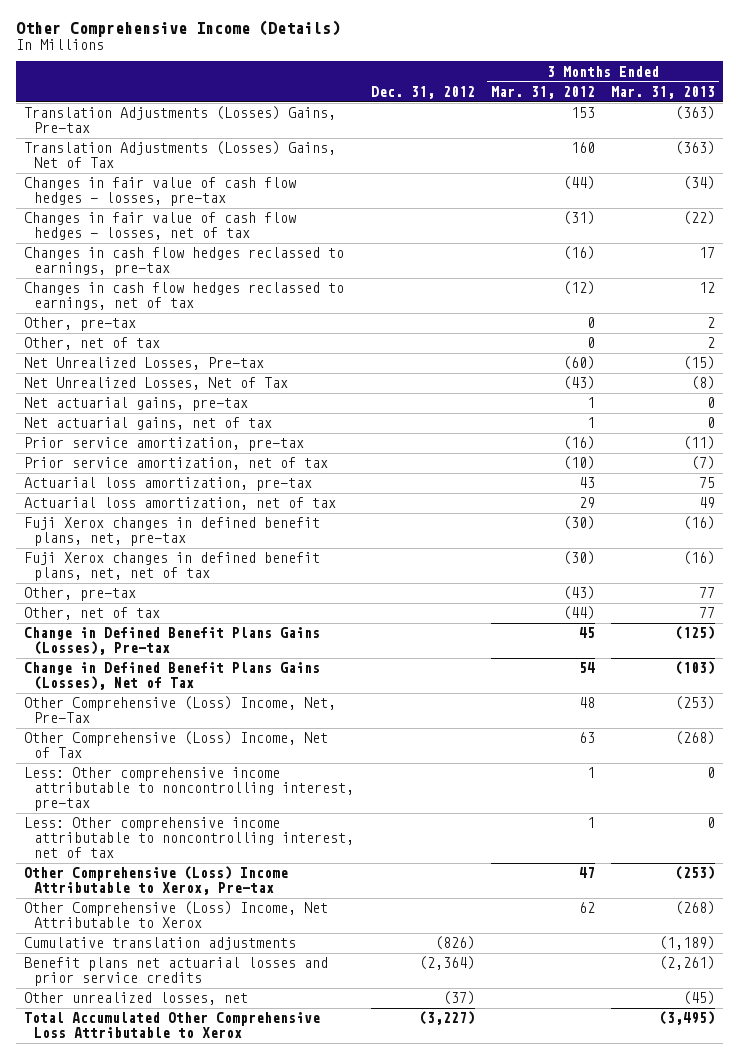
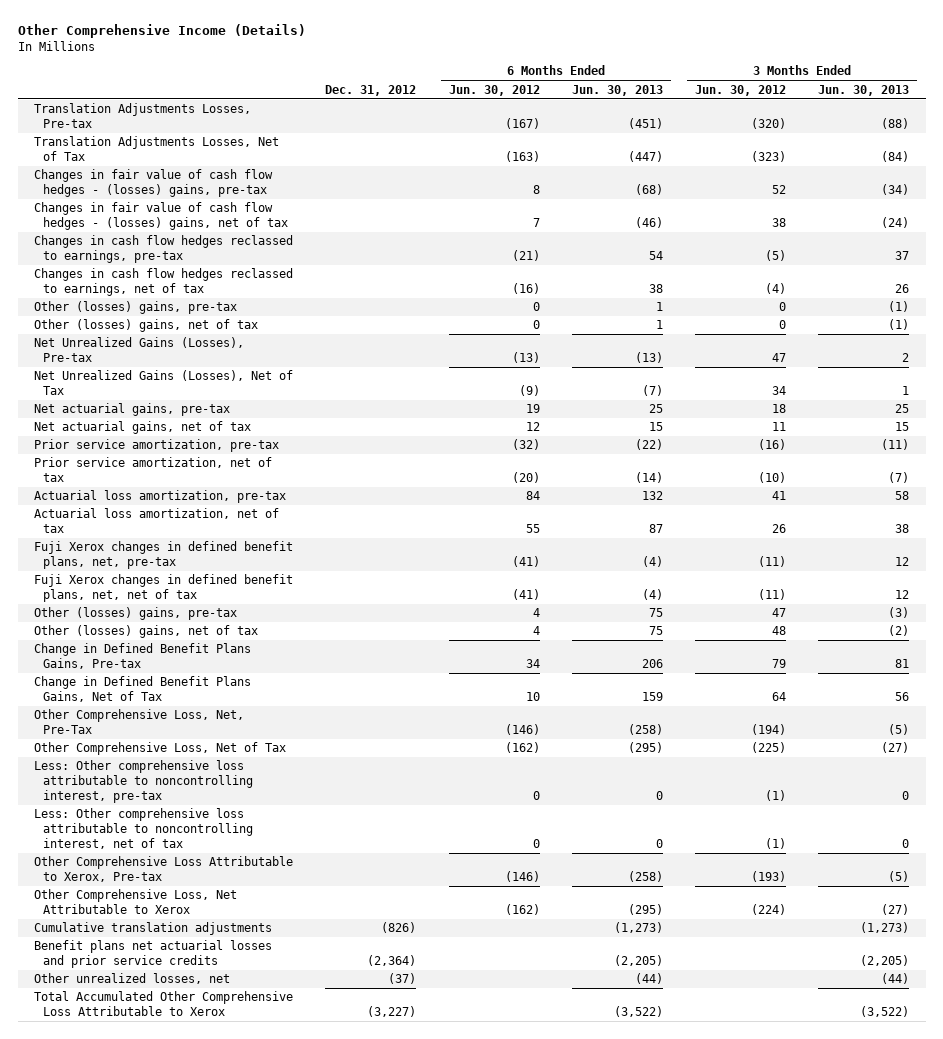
- | Dec. 31, 2012 | 3 Months Ended Mar. 31, 2012 | 3 Months Ended Mar. 31, 2013
+ | Dec. 31, 2012 | 6 Months Ended Jun. 30, 2012 | 6 Months Ended Jun. 30, 2013 | 3 Months Ended Jun. 30, 2012 | 3 Months Ended Jun. 30, 2013
- Translation Adjustments (Losses) Gains, Pre-tax | | 153 | (363)
- Translation Adjustments (Losses) Gains, Net of Tax | | 160 | (363)
- Changes in fair value of cash flow hedges - losses, pre-tax | | (44) | (34)
- Changes in fair value of cash flow hedges - losses, net of tax | | (31) | (22)
+ Translation Adjustments Losses, Pre-tax | | (167) | (451) | (320) | (88)
+ Translation Adjustments Losses, Net of Tax | | (163) | (447) | (323) | (84)
+ Changes in fair value of cash flow hedges - (losses) gains, pre-tax | | 8 | (68) | 52 | (34)
+ Changes in fair value of cash flow hedges - (losses) gains, net of tax | | 7 | (46) | 38 | (24)
- Other, pre-tax | | 0 | 2
- Other, net of tax | | 0 | 2
- Net Unrealized Losses, Pre-tax | | (60) | (15)
- Net Unrealized Losses, Net of Tax | | (43) | (8)
+ Other (losses) gains, pre-tax | | 0 | 1 | 0 | (1)
+ Other (losses) gains, net of tax | | 0 | 1 | 0 | (1)
+ Net Unrealized Gains (Losses), Pre-tax | | (13) | (13) | 47 | 2
+ Net Unrealized Gains (Losses), Net of Tax | | (9) | (7) | 34 | 1
- Other, pre-tax | | (43) | 77
- Other, net of tax | | (44) | 77
- Change in Defined Benefit Plans Gains (Losses), Pre-tax | | 45 | (125)
- Change in Defined Benefit Plans Gains (Losses), Net of Tax | | 54 | (103)
- Other Comprehensive (Loss) Income, Net, Pre-Tax | | 48 | (253)
- Other Comprehensive (Loss) Income, Net of Tax | | 63 | (268)
- Less: Other comprehensive income attributable to noncontrolling interest, pre-tax | | 1 | 0
- Less: Other comprehensive income attributable to noncontrolling interest, net of tax | | 1 | 0
- Other Comprehensive (Loss) Income Attributable to Xerox, Pre-tax | | 47 | (253)
- Other Comprehensive (Loss) Income, Net Attributable to Xerox | | 62 | (268)
+ Other (losses) gains, pre-tax | | 4 | 75 | 47 | (3)
+ Other (losses) gains, net of tax | | 4 | 75 | 48 | (2)
+ Change in Defined Benefit Plans Gains, Pre-tax | | 34 | 206 | 79 | 81
+ Change in Defined Benefit Plans Gains, Net of Tax | | 10 | 159 | 64 | 56
+ Other Comprehensive Loss, Net, Pre-Tax | | (146) | (258) | (194) | (5)
+ Other Comprehensive Loss, Net of Tax | | (162) | (295) | (225) | (27)
+ Less: Other comprehensive loss attributable to noncontrolling interest, pre-tax | | 0 | 0 | (1) | 0
+ Less: Other comprehensive loss attributable to noncontrolling interest, net of tax | | 0 | 0 | (1) | 0
+ Other Comprehensive Loss Attributable to Xerox, Pre-tax | | (146) | (258) | (193) | (5)
+ Other Comprehensive Loss, Net Attributable to Xerox | | (162) | (295) | (224) | (27)

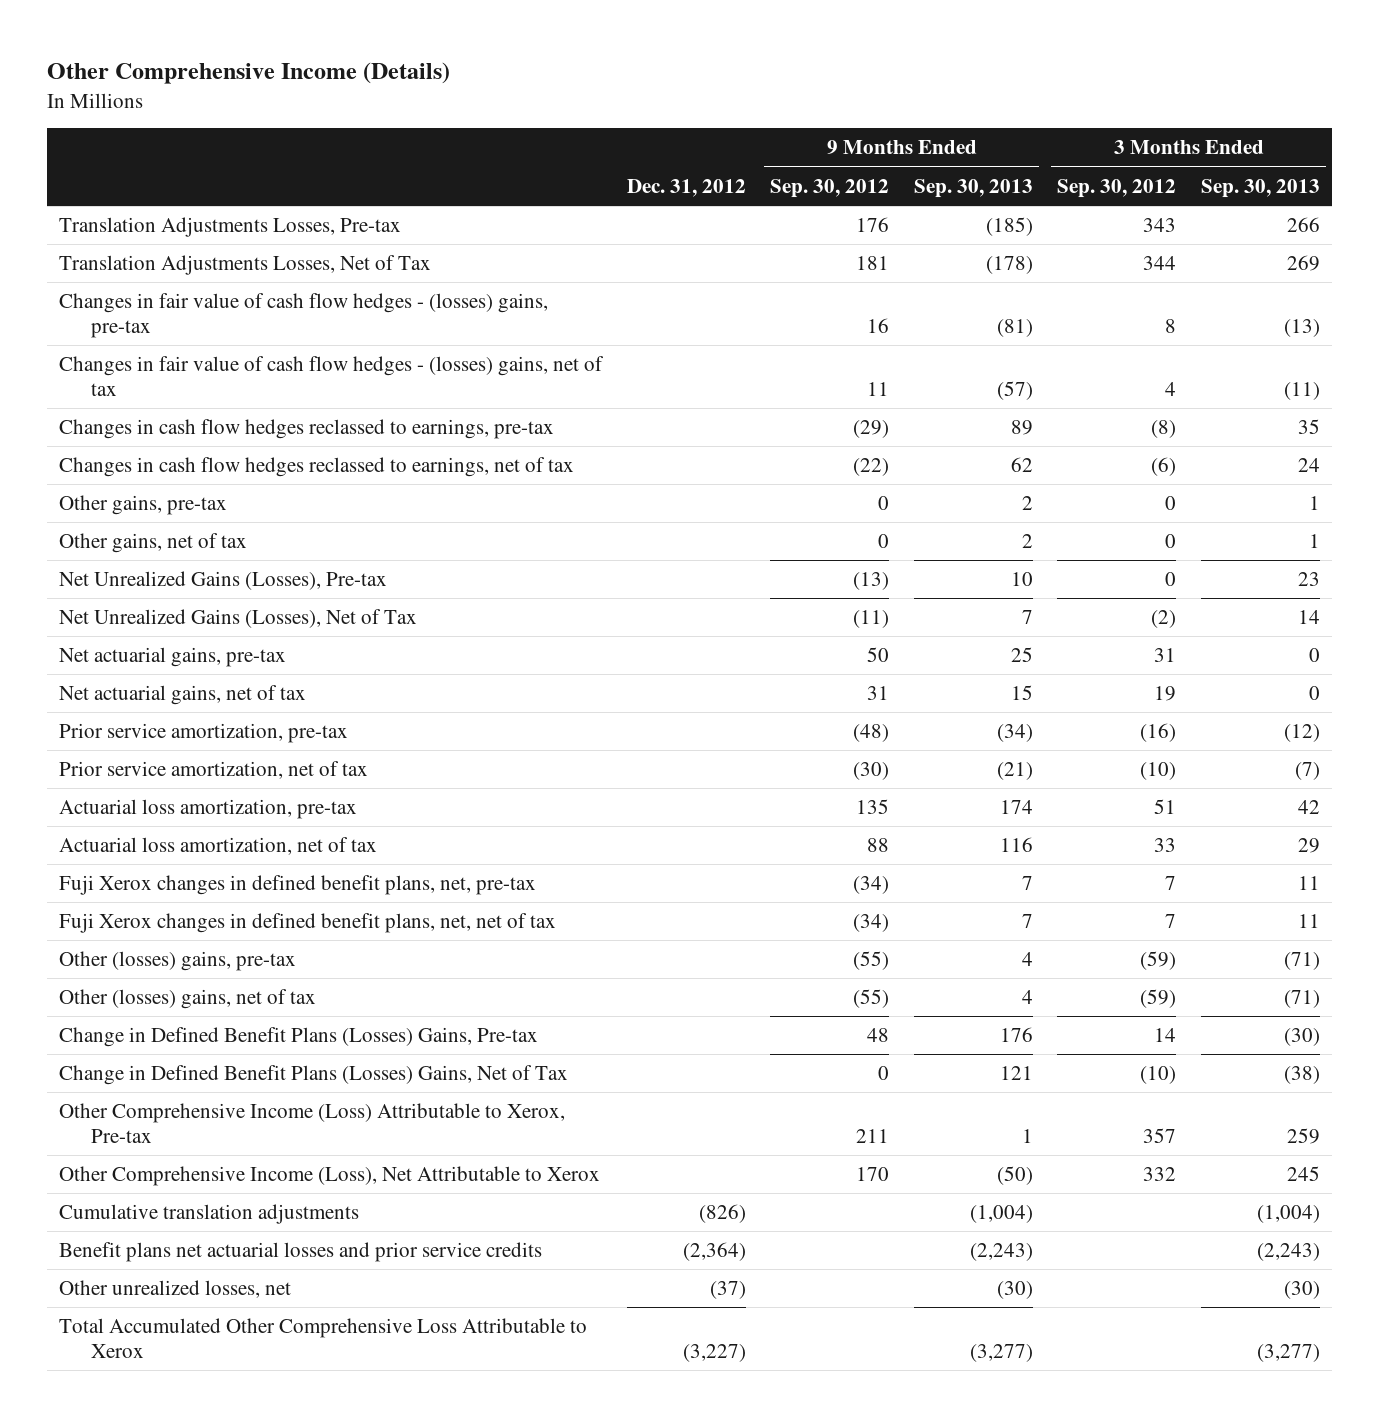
- | Dec. 31, 2012 | 6 Months Ended Jun. 30, 2012 | 6 Months Ended Jun. 30, 2013 | 3 Months Ended Jun. 30, 2012 | 3 Months Ended Jun. 30, 2013
+ | Dec. 31, 2012 | 9 Months Ended Sep. 30, 2012 | 9 Months Ended Sep. 30, 2013 | 3 Months Ended Sep. 30, 2012 | 3 Months Ended Sep. 30, 2013
- Other (losses) gains, pre-tax | | 0 | 1 | 0 | (1)
- Other (losses) gains, net of tax | | 0 | 1 | 0 | (1)
+ Other gains, pre-tax | | 0 | 2 | 0 | 1
+ Other gains, net of tax | | 0 | 2 | 0 | 1
- Change in Defined Benefit Plans Gains, Pre-tax | | 34 | 206 | 79 | 81
- Change in Defined Benefit Plans Gains, Net of Tax | | 10 | 159 | 64 | 56
- Other Comprehensive Loss, Net, Pre-Tax | | (146) | (258) | (194) | (5)
- Other Comprehensive Loss, Net of Tax | | (162) | (295) | (225) | (27)
- Less: Other comprehensive loss attributable to noncontrolling interest, pre-tax | | 0 | 0 | (1) | 0
- Less: Other comprehensive loss attributable to noncontrolling interest, net of tax | | 0 | 0 | (1) | 0
- Other Comprehensive Loss Attributable to Xerox, Pre-tax | | (146) | (258) | (193) | (5)
- Other Comprehensive Loss, Net Attributable to Xerox | | (162) | (295) | (224) | (27)
+ Change in Defined Benefit Plans (Losses) Gains, Pre-tax | | 48 | 176 | 14 | (30)
+ Change in Defined Benefit Plans (Losses) Gains, Net of Tax | | 0 | 121 | (10) | (38)
+ Other Comprehensive Income (Loss) Attributable to Xerox, Pre-tax | | 211 | 1 | 357 | 259
+ Other Comprehensive Income (Loss), Net Attributable to Xerox | | 170 | (50) | 332 | 245

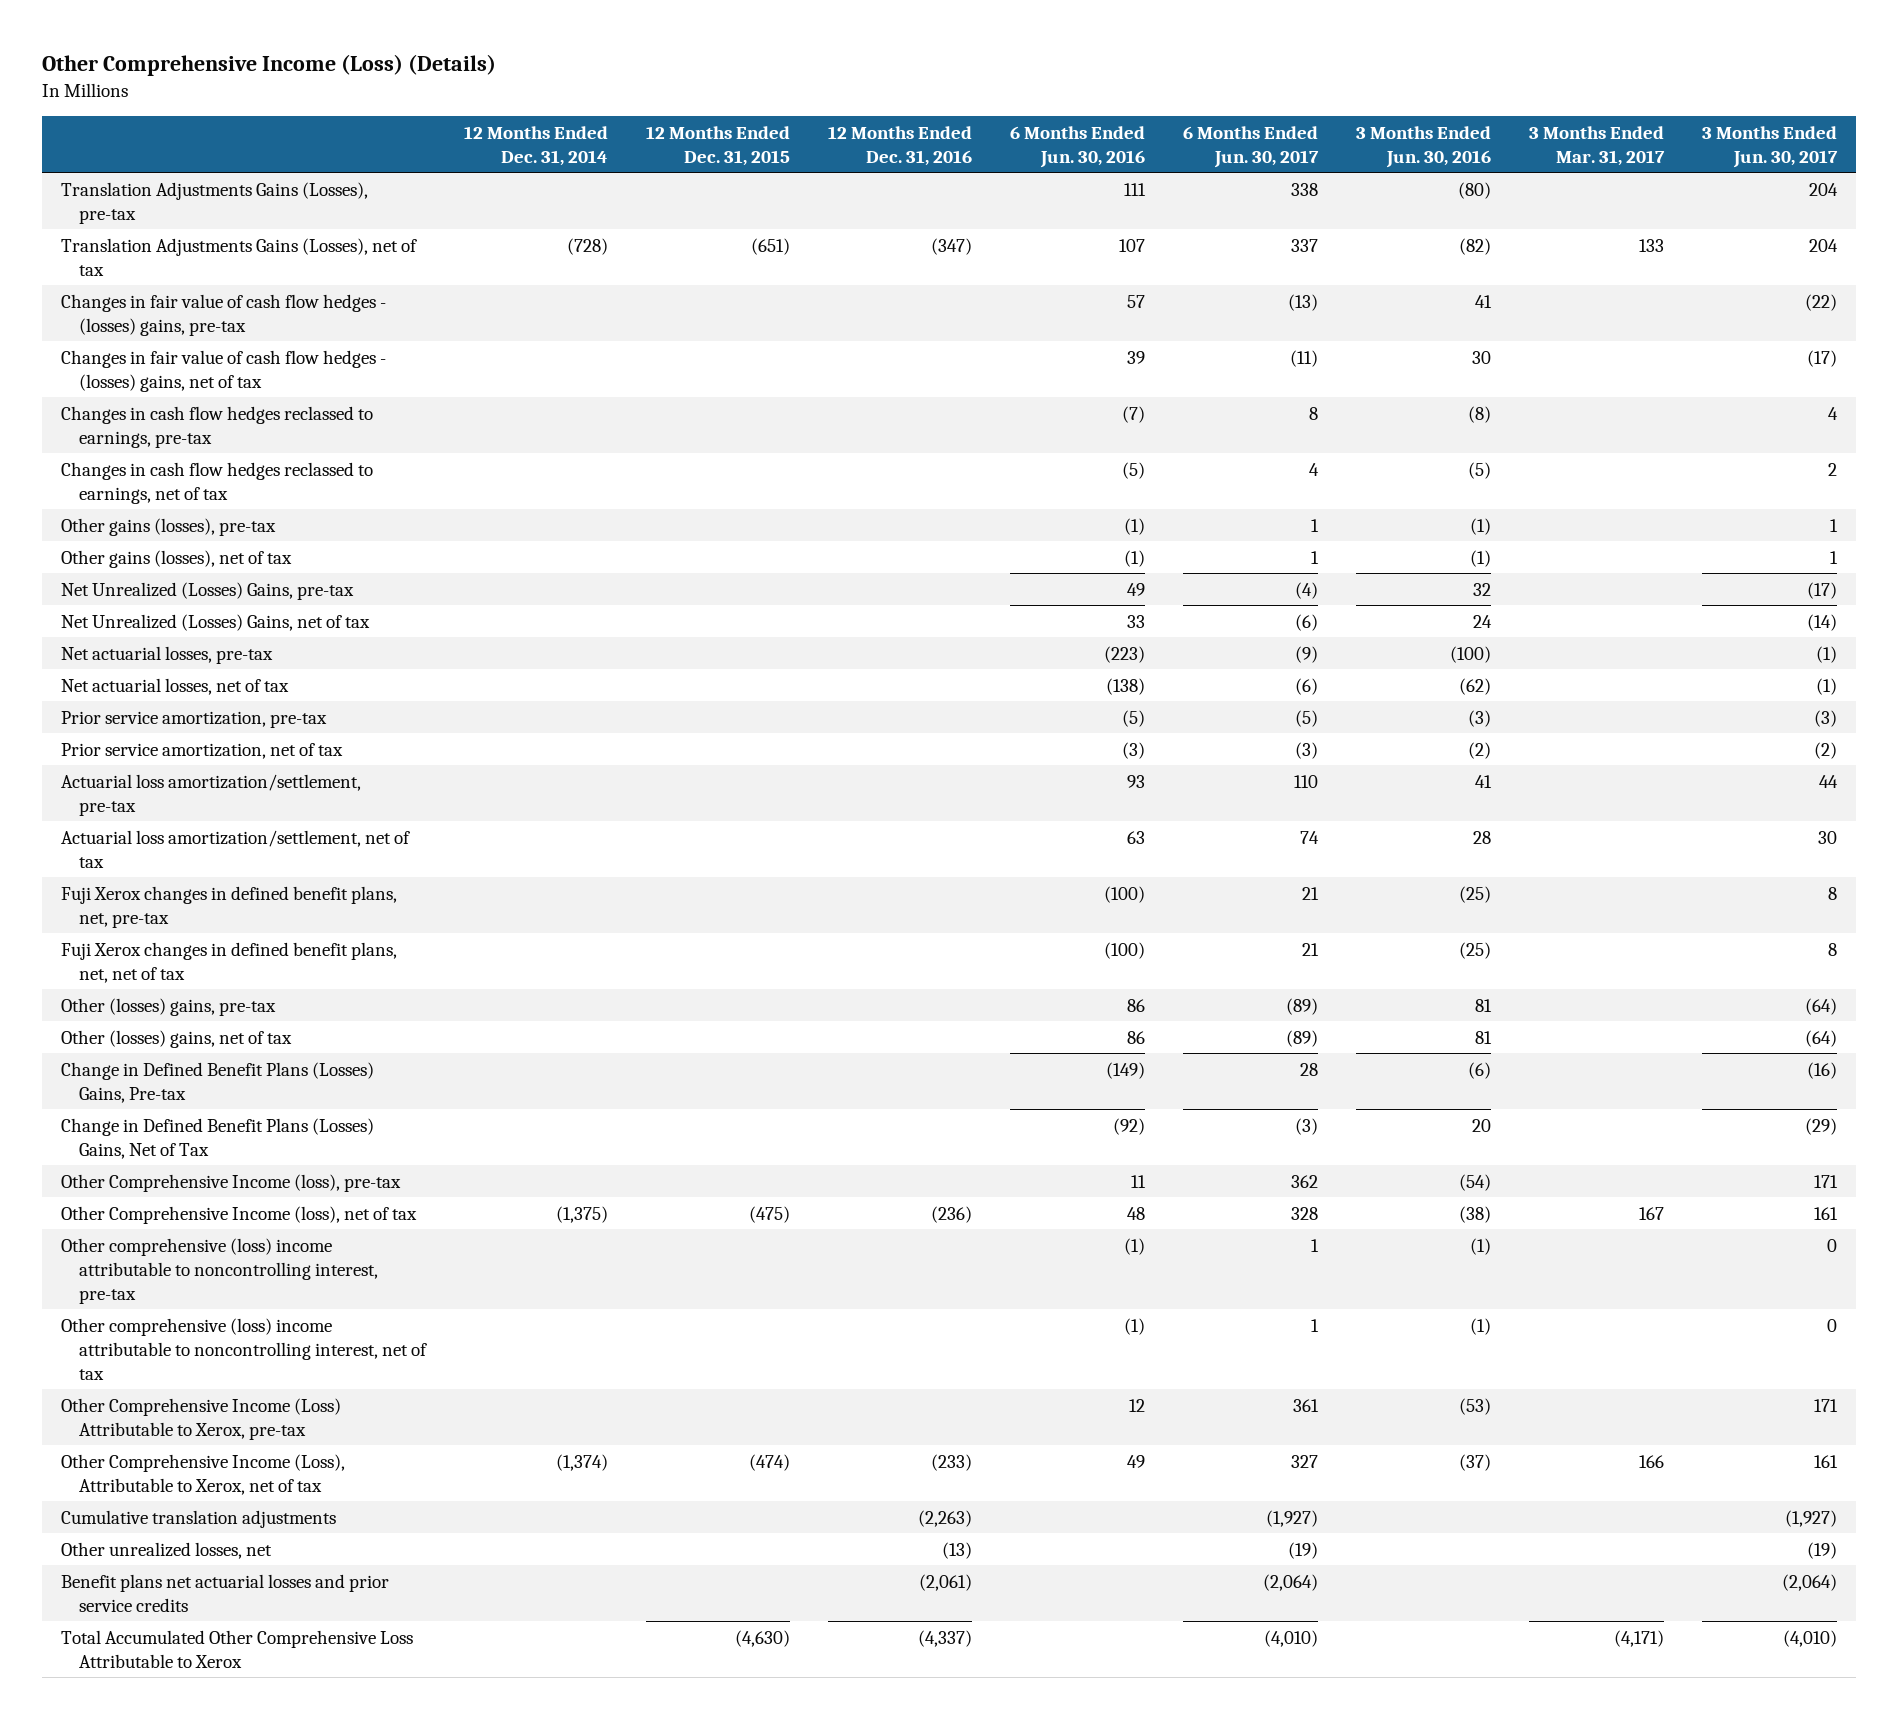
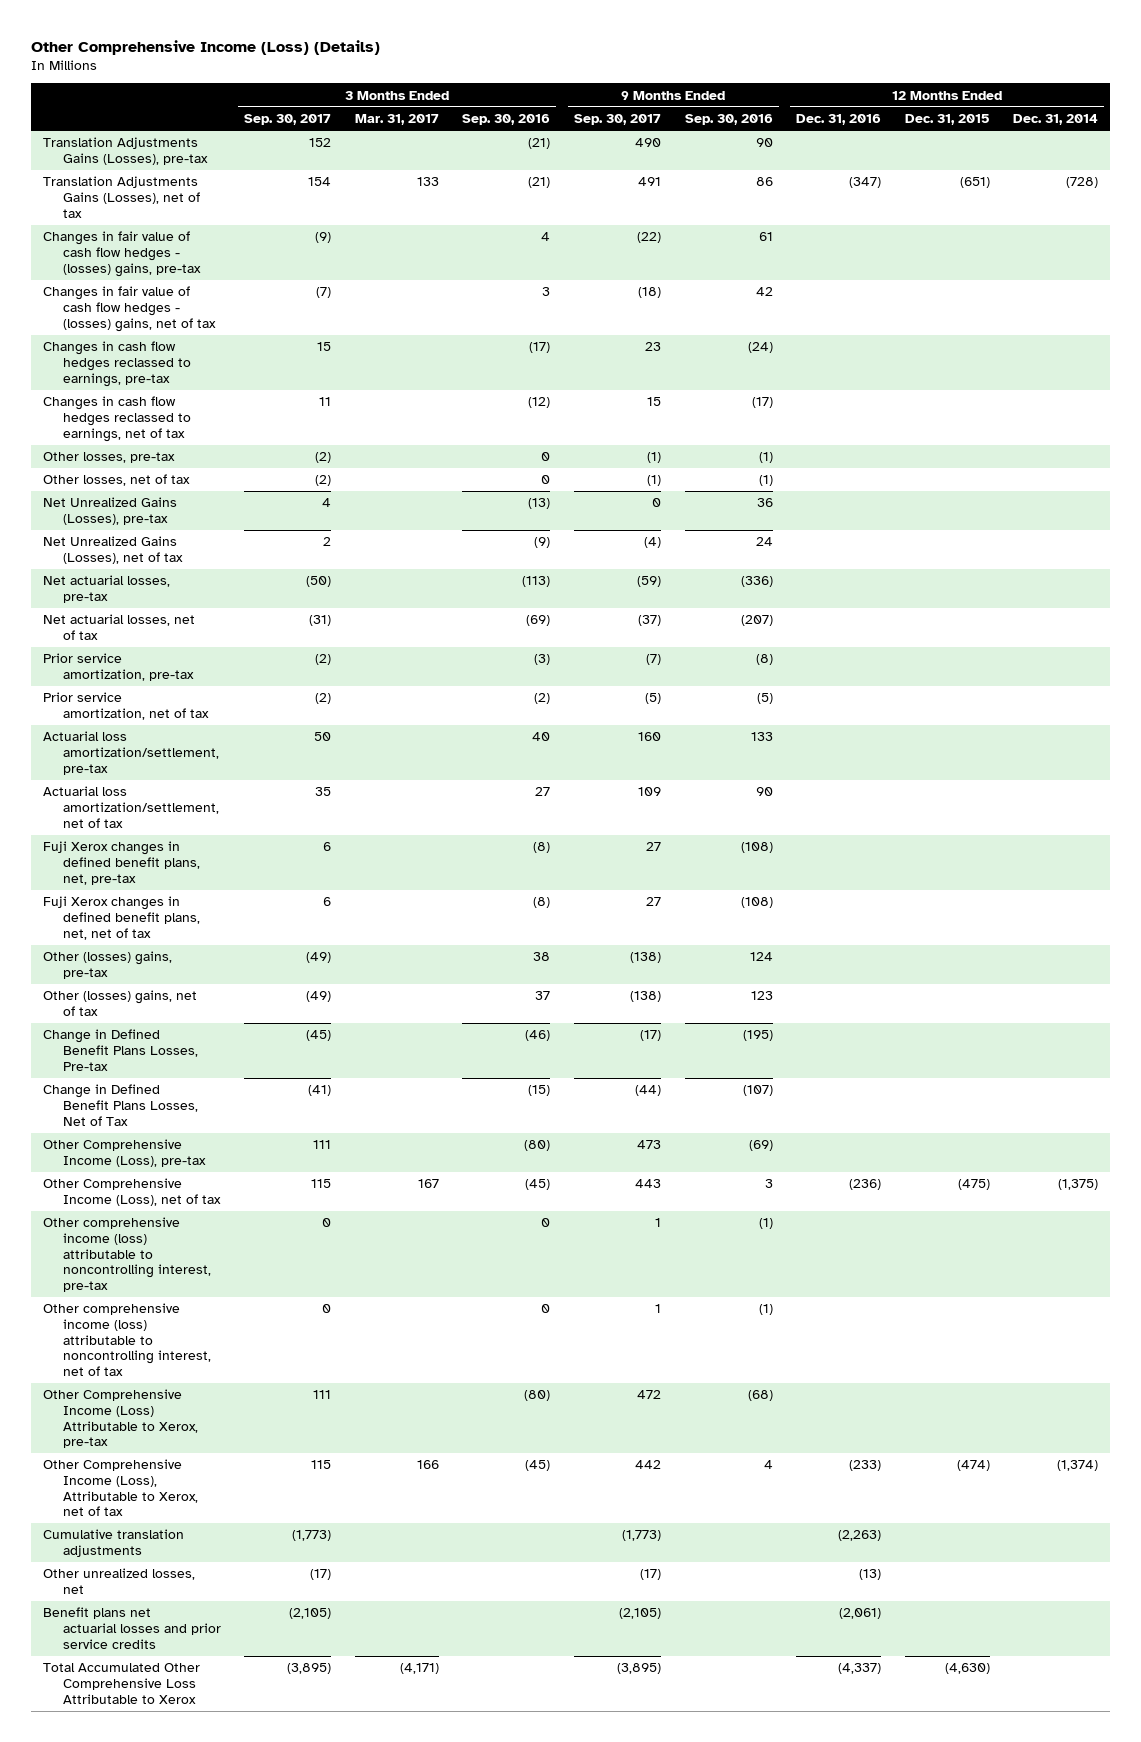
- | 12 Months Ended Dec. 31, 2014 | 12 Months Ended Dec. 31, 2015 | 12 Months Ended Dec. 31, 2016 | 6 Months Ended Jun. 30, 2016 | 6 Months Ended Jun. 30, 2017 | 3 Months Ended Jun. 30, 2016 | 3 Months Ended Mar. 31, 2017 | 3 Months Ended Jun. 30, 2017
+ | 3 Months Ended Sep. 30, 2017 | 3 Months Ended Mar. 31, 2017 | 3 Months Ended Sep. 30, 2016 | 9 Months Ended Sep. 30, 2017 | 9 Months Ended Sep. 30, 2016 | 12 Months Ended Dec. 31, 2016 | 12 Months Ended Dec. 31, 2015 | 12 Months Ended Dec. 31, 2014
- Other gains (losses), pre-tax | | | | (1) | 1 | (1) | | 1
- Other gains (losses), net of tax | | | | (1) | 1 | (1) | | 1
- Net Unrealized (Losses) Gains, pre-tax | | | | 49 | (4) | 32 | | (17)
- Net Unrealized (Losses) Gains, net of tax | | | | 33 | (6) | 24 | | (14)
+ Other losses, pre-tax | (2) | | 0 | (1) | (1) | | |
+ Other losses, net of tax | (2) | | 0 | (1) | (1) | | |
+ Net Unrealized Gains (Losses), pre-tax | 4 | | (13) | 0 | 36 | | |
+ Net Unrealized Gains (Losses), net of tax | 2 | | (9) | (4) | 24 | | |
- Change in Defined Benefit Plans (Losses) Gains, Pre-tax | | | | (149) | 28 | (6) | | (16)
- Change in Defined Benefit Plans (Losses) Gains, Net of Tax | | | | (92) | (3) | 20 | | (29)
- Other Comprehensive Income (loss), pre-tax | | | | 11 | 362 | (54) | | 171
- Other Comprehensive Income (loss), net of tax | (1,375) | (475) | (236) | 48 | 328 | (38) | 167 | 161
- Other comprehensive (loss) income attributable to noncontrolling interest, pre-tax | | | | (1) | 1 | (1) | | 0
- Other comprehensive (loss) income attributable to noncontrolling interest, net of tax | | | | (1) | 1 | (1) | | 0
+ Change in Defined Benefit Plans Losses, Pre-tax | (45) | | (46) | (17) | (195) | | |
+ Change in Defined Benefit Plans Losses, Net of Tax | (41) | | (15) | (44) | (107) | | |
+ Other Comprehensive Income (Loss), pre-tax | 111 | | (80) | 473 | (69) | | |
+ Other Comprehensive Income (Loss), net of tax | 115 | 167 | (45) | 443 | 3 | (236) | (475) | (1,375)
+ Other comprehensive income (loss) attributable to noncontrolling interest, pre-tax | 0 | | 0 | 1 | (1) | | |
+ Other comprehensive income (loss) attributable to noncontrolling interest, net of tax | 0 | | 0 | 1 | (1) | | |

